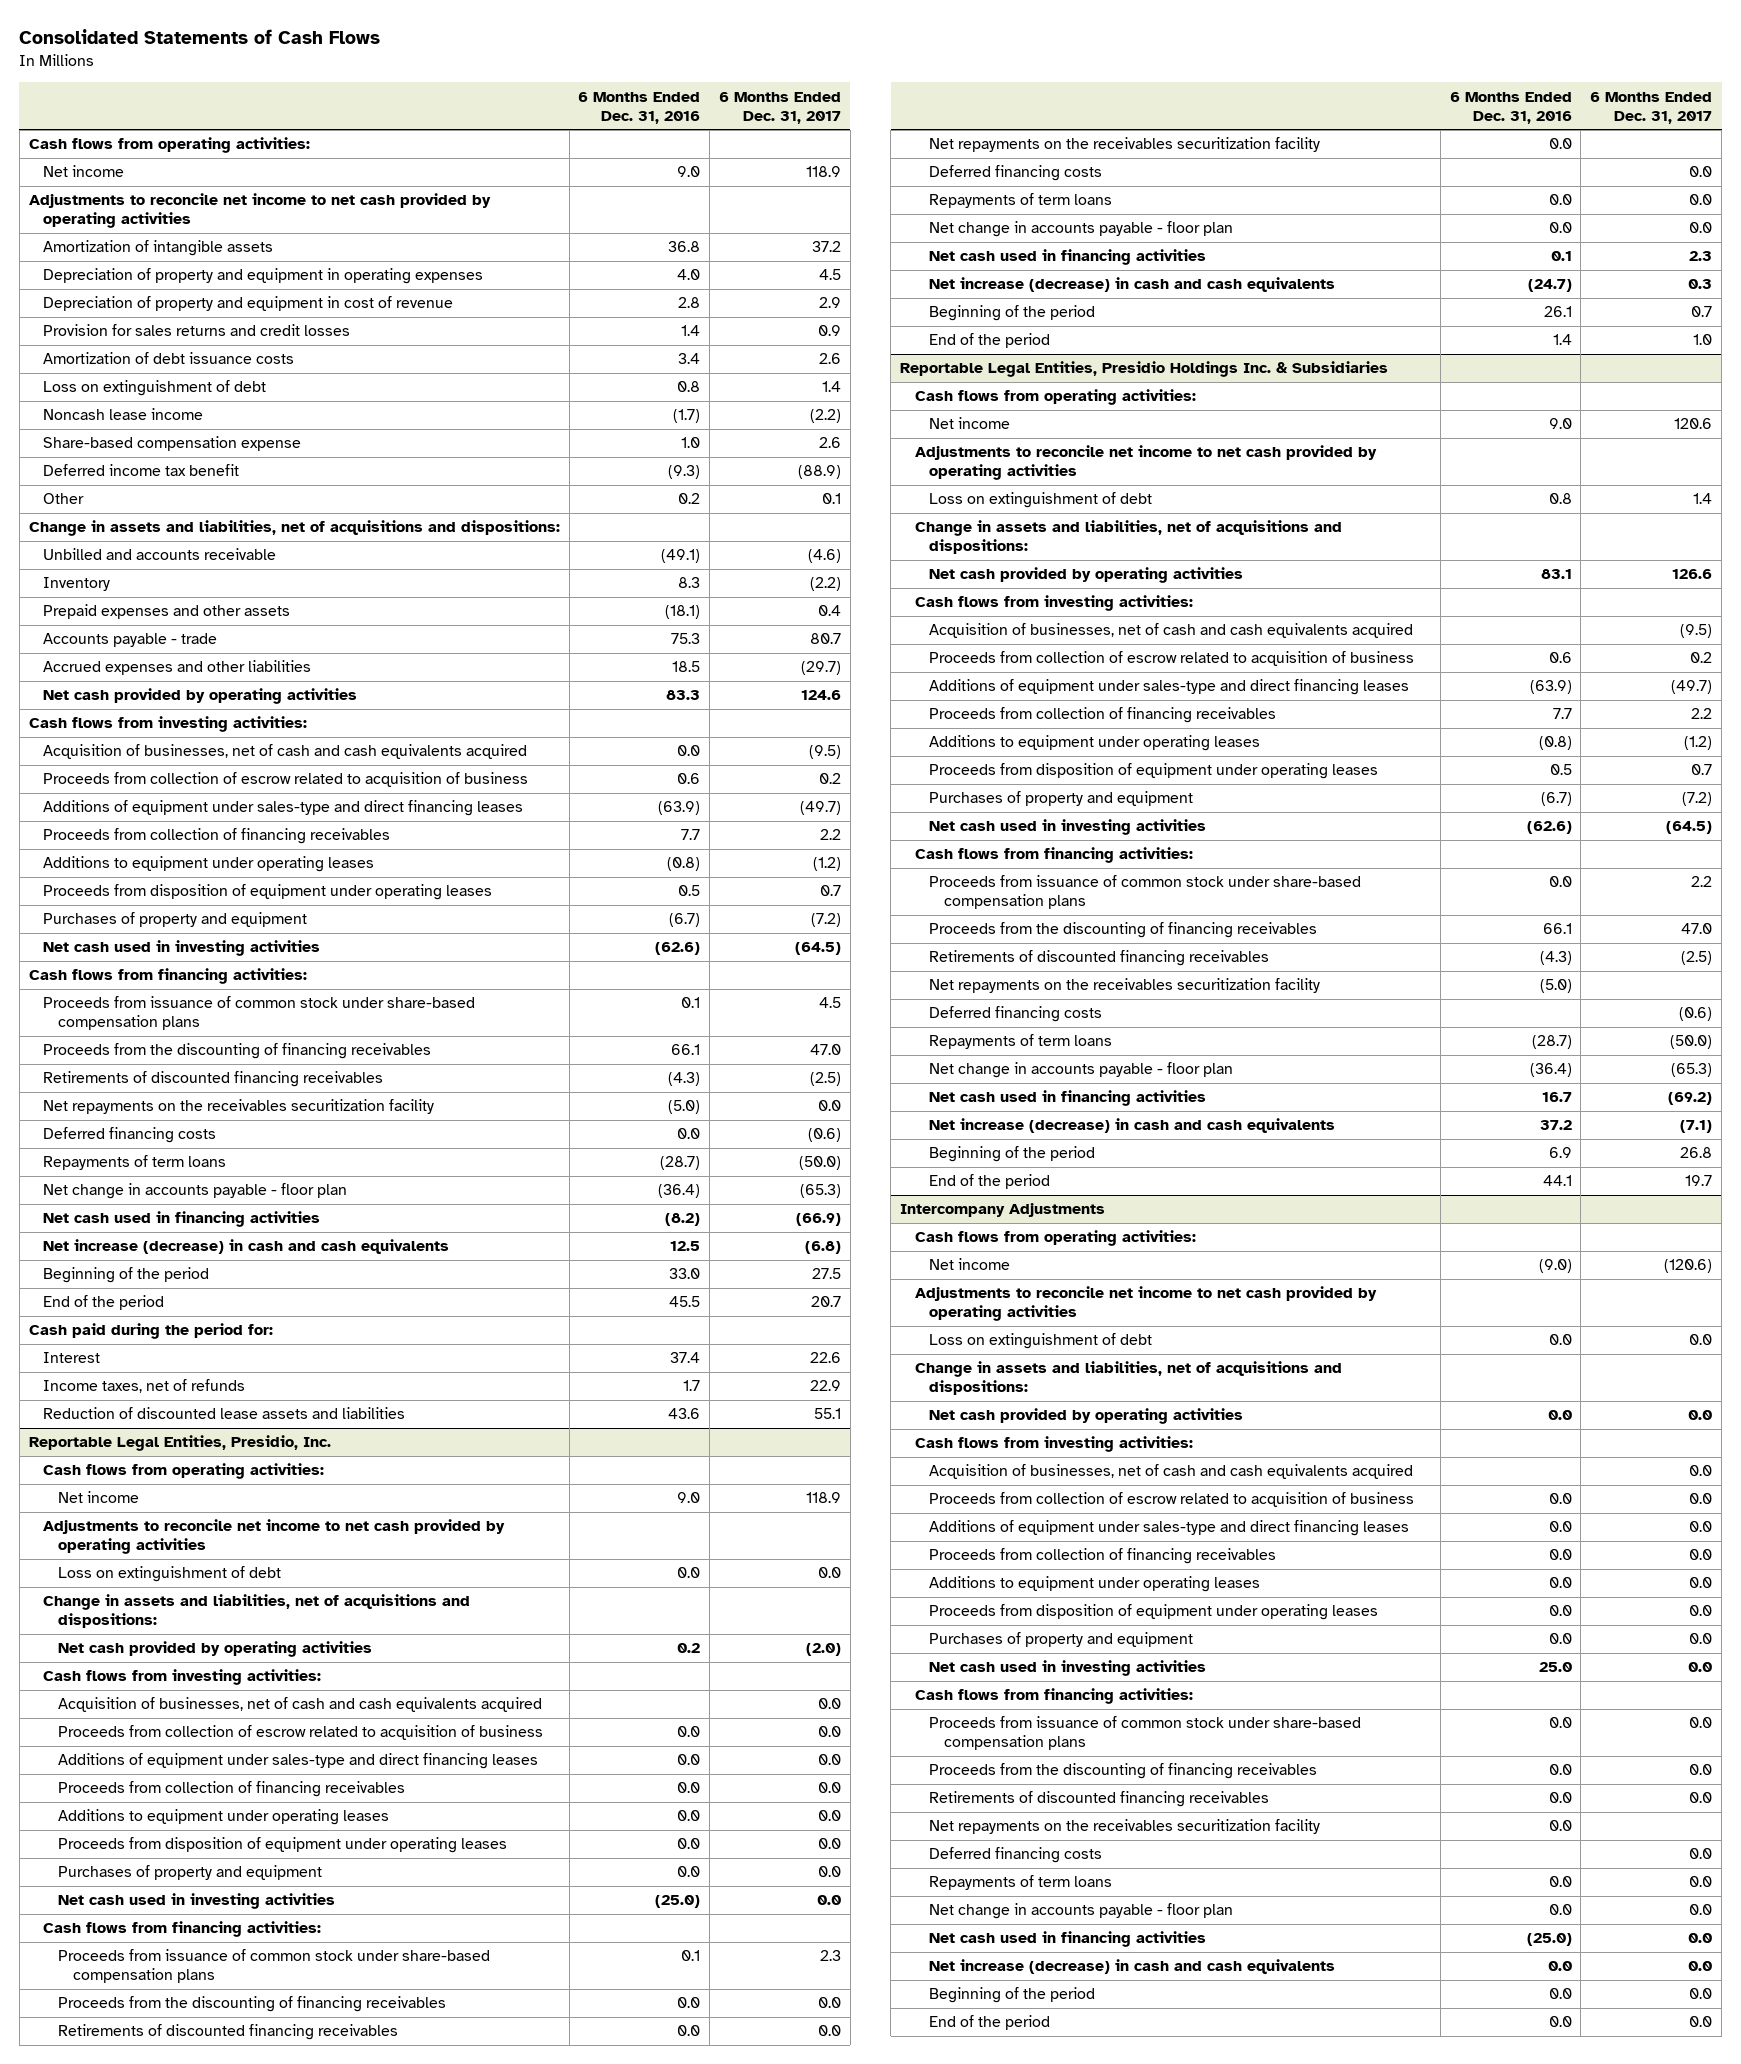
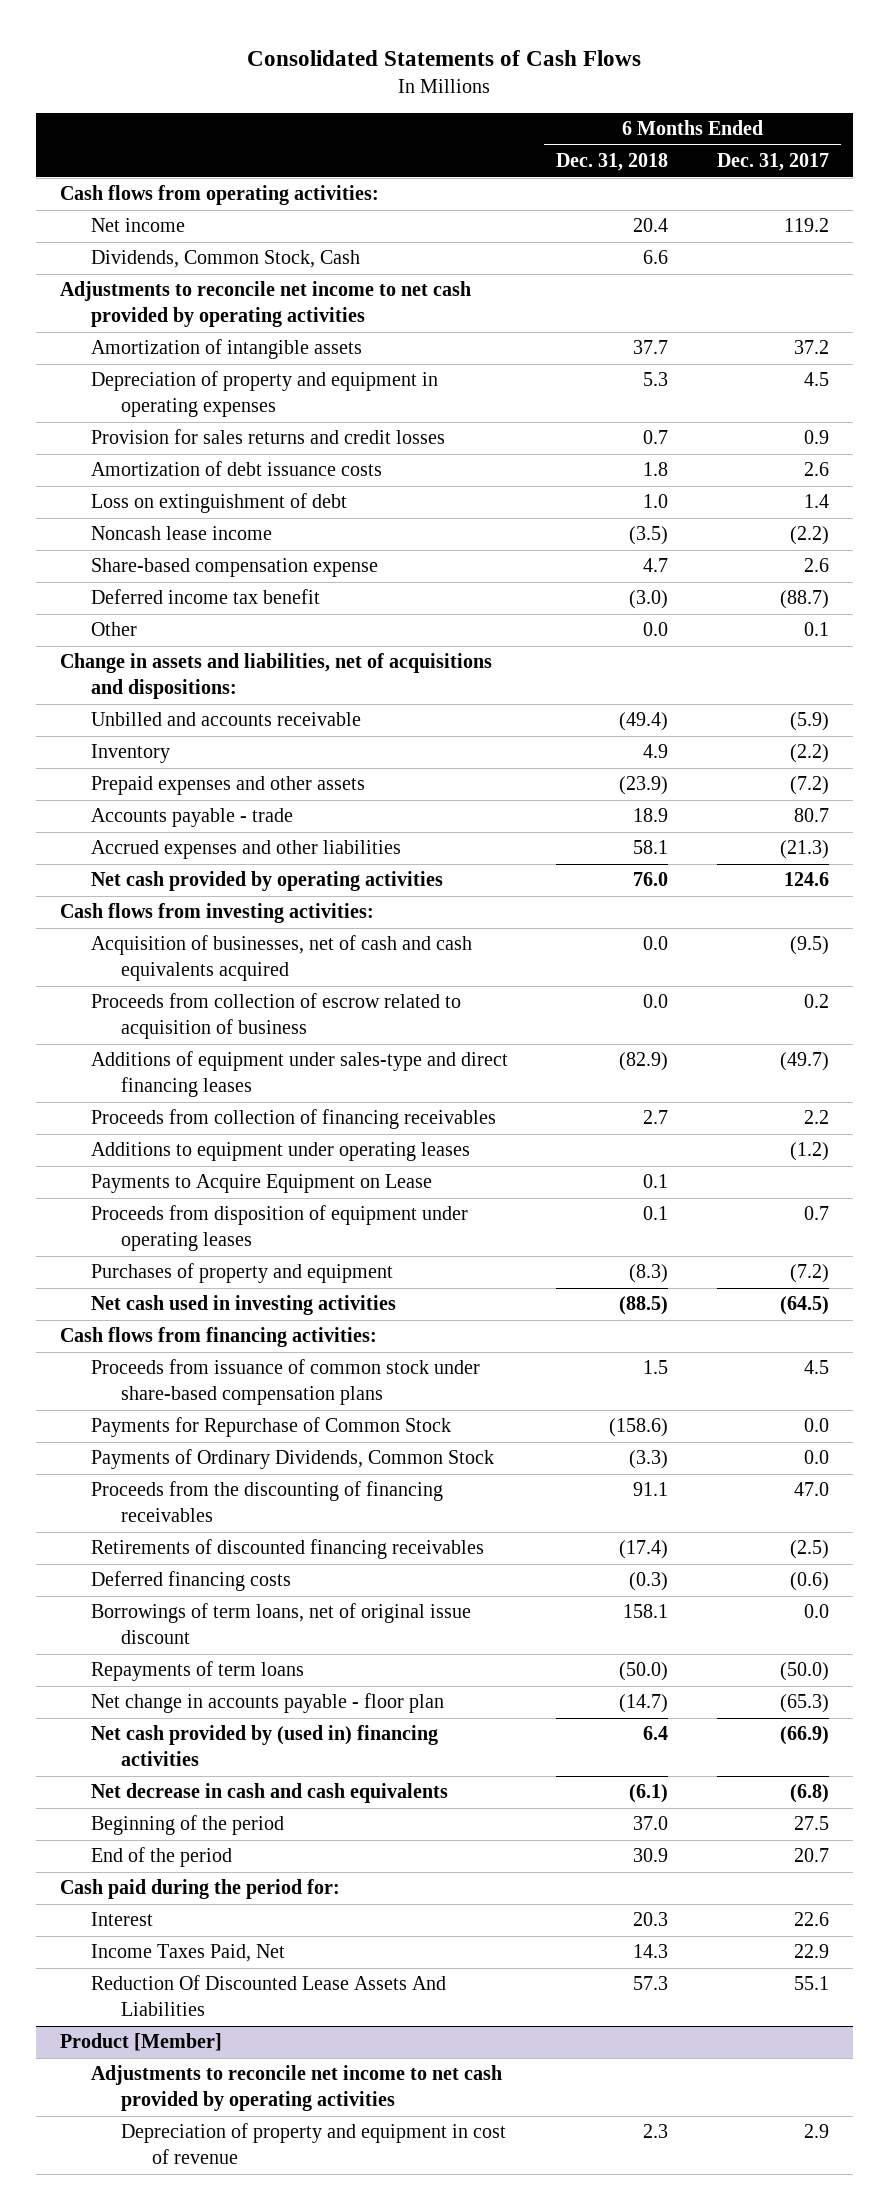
- | 6 Months Ended Dec. 31, 2016 | 6 Months Ended Dec. 31, 2017
+ | 6 Months Ended Dec. 31, 2018 | 6 Months Ended Dec. 31, 2017
- Net income | 9.0 | 118.9
+ Net income | 20.4 | 119.2
+ Dividends, Common Stock, Cash | 6.6 |
- Depreciation of property and equipment in cost of revenue | 2.8 | 2.9
- Deferred income tax benefit | (9.3) | (88.9)
+ Deferred income tax benefit | (3.0) | (88.7)
- Unbilled and accounts receivable | (49.1) | (4.6)
+ Unbilled and accounts receivable | (49.4) | (5.9)
- Prepaid expenses and other assets | (18.1) | 0.4
+ Prepaid expenses and other assets | (23.9) | (7.2)
- Accrued expenses and other liabilities | 18.5 | (29.7)
+ Accrued expenses and other liabilities | 58.1 | (21.3)
+ Payments to Acquire Equipment on Lease | 0.1 |
+ Payments for Repurchase of Common Stock | (158.6) | 0.0
+ Payments of Ordinary Dividends, Common Stock | (3.3) | 0.0
- Net repayments on the receivables securitization facility | (5.0) | 0.0
+ Borrowings of term loans, net of original issue discount | 158.1 | 0.0
- Net cash used in financing activities | (8.2) | (66.9)
- Net increase (decrease) in cash and cash equivalents | 12.5 | (6.8)
+ Net cash provided by (used in) financing activities | 6.4 | (66.9)
+ Net decrease in cash and cash equivalents | (6.1) | (6.8)
- Income taxes, net of refunds | 1.7 | 22.9
- Reduction of discounted lease assets and liabilities | 43.6 | 55.1
- Reportable Legal Entities, Presidio, Inc.
- Cash flows from operating activities:
- Net income | 9.0 | 118.9
- Adjustments to reconcile net income to net cash provided by operating activities
- Loss on extinguishment of debt | 0.0 | 0.0
- Change in assets and liabilities, net of acquisitions and dispositions:
- Net cash provided by operating activities | 0.2 | (2.0)
- Cash flows from investing activities:
- Acquisition of businesses, net of cash and cash equivalents acquired | | 0.0
- Proceeds from collection of escrow related to acquisition of business | 0.0 | 0.0
- Additions of equipment under sales-type and direct financing leases | 0.0 | 0.0
- Proceeds from collection of financing receivables | 0.0 | 0.0
- Additions to equipment under operating leases | 0.0 | 0.0
- Proceeds from disposition of equipment under operating leases | 0.0 | 0.0
- Purchases of property and equipment | 0.0 | 0.0
- Net cash used in investing activities | (25.0) | 0.0
- Cash flows from financing activities:
- Proceeds from issuance of common stock under share-based compensation plans | 0.1 | 2.3
- Proceeds from the discounting of financing receivables | 0.0 | 0.0
- Retirements of discounted financing receivables | 0.0 | 0.0
- Net repayments on the receivables securitization facility | 0.0 |
- Deferred financing costs | | 0.0
- Repayments of term loans | 0.0 | 0.0
- Net change in accounts payable - floor plan | 0.0 | 0.0
- Net cash used in financing activities | 0.1 | 2.3
- Net increase (decrease) in cash and cash equivalents | (24.7) | 0.3
- Beginning of the period | 26.1 | 0.7
- End of the period | 1.4 | 1.0
- Reportable Legal Entities, Presidio Holdings Inc. & Subsidiaries
- Cash flows from operating activities:
- Net income | 9.0 | 120.6
- Adjustments to reconcile net income to net cash provided by operating activities
- Loss on extinguishment of debt | 0.8 | 1.4
- Change in assets and liabilities, net of acquisitions and dispositions:
- Net cash provided by operating activities | 83.1 | 126.6
- Cash flows from investing activities:
- Acquisition of businesses, net of cash and cash equivalents acquired | | (9.5)
- Proceeds from collection of escrow related to acquisition of business | 0.6 | 0.2
- Additions of equipment under sales-type and direct financing leases | (63.9) | (49.7)
- Proceeds from collection of financing receivables | 7.7 | 2.2
- Additions to equipment under operating leases | (0.8) | (1.2)
- Proceeds from disposition of equipment under operating leases | 0.5 | 0.7
- Purchases of property and equipment | (6.7) | (7.2)
- Net cash used in investing activities | (62.6) | (64.5)
- Cash flows from financing activities:
- Proceeds from issuance of common stock under share-based compensation plans | 0.0 | 2.2
- Proceeds from the discounting of financing receivables | 66.1 | 47.0
- Retirements of discounted financing receivables | (4.3) | (2.5)
- Net repayments on the receivables securitization facility | (5.0) |
- Deferred financing costs | | (0.6)
- Repayments of term loans | (28.7) | (50.0)
- Net change in accounts payable - floor plan | (36.4) | (65.3)
- Net cash used in financing activities | 16.7 | (69.2)
- Net increase (decrease) in cash and cash equivalents | 37.2 | (7.1)
- Beginning of the period | 6.9 | 26.8
- End of the period | 44.1 | 19.7
- Intercompany Adjustments
- Cash flows from operating activities:
- Net income | (9.0) | (120.6)
+ Income Taxes Paid, Net | 14.3 | 22.9
+ Reduction Of Discounted Lease Assets And Liabilities | 57.3 | 55.1
+ Product [Member]
- Loss on extinguishment of debt | 0.0 | 0.0
- Change in assets and liabilities, net of acquisitions and dispositions:
- Net cash provided by operating activities | 0.0 | 0.0
- Cash flows from investing activities:
- Acquisition of businesses, net of cash and cash equivalents acquired | | 0.0
- Proceeds from collection of escrow related to acquisition of business | 0.0 | 0.0
- Additions of equipment under sales-type and direct financing leases | 0.0 | 0.0
- Proceeds from collection of financing receivables | 0.0 | 0.0
- Additions to equipment under operating leases | 0.0 | 0.0
- Proceeds from disposition of equipment under operating leases | 0.0 | 0.0
- Purchases of property and equipment | 0.0 | 0.0
- Net cash used in investing activities | 25.0 | 0.0
- Cash flows from financing activities:
- Proceeds from issuance of common stock under share-based compensation plans | 0.0 | 0.0
- Proceeds from the discounting of financing receivables | 0.0 | 0.0
- Retirements of discounted financing receivables | 0.0 | 0.0
- Net repayments on the receivables securitization facility | 0.0 |
- Deferred financing costs | | 0.0
- Repayments of term loans | 0.0 | 0.0
- Net change in accounts payable - floor plan | 0.0 | 0.0
- Net cash used in financing activities | (25.0) | 0.0
- Net increase (decrease) in cash and cash equivalents | 0.0 | 0.0
- Beginning of the period | 0.0 | 0.0
- End of the period | 0.0 | 0.0
+ Depreciation of property and equipment in cost of revenue | 2.3 | 2.9

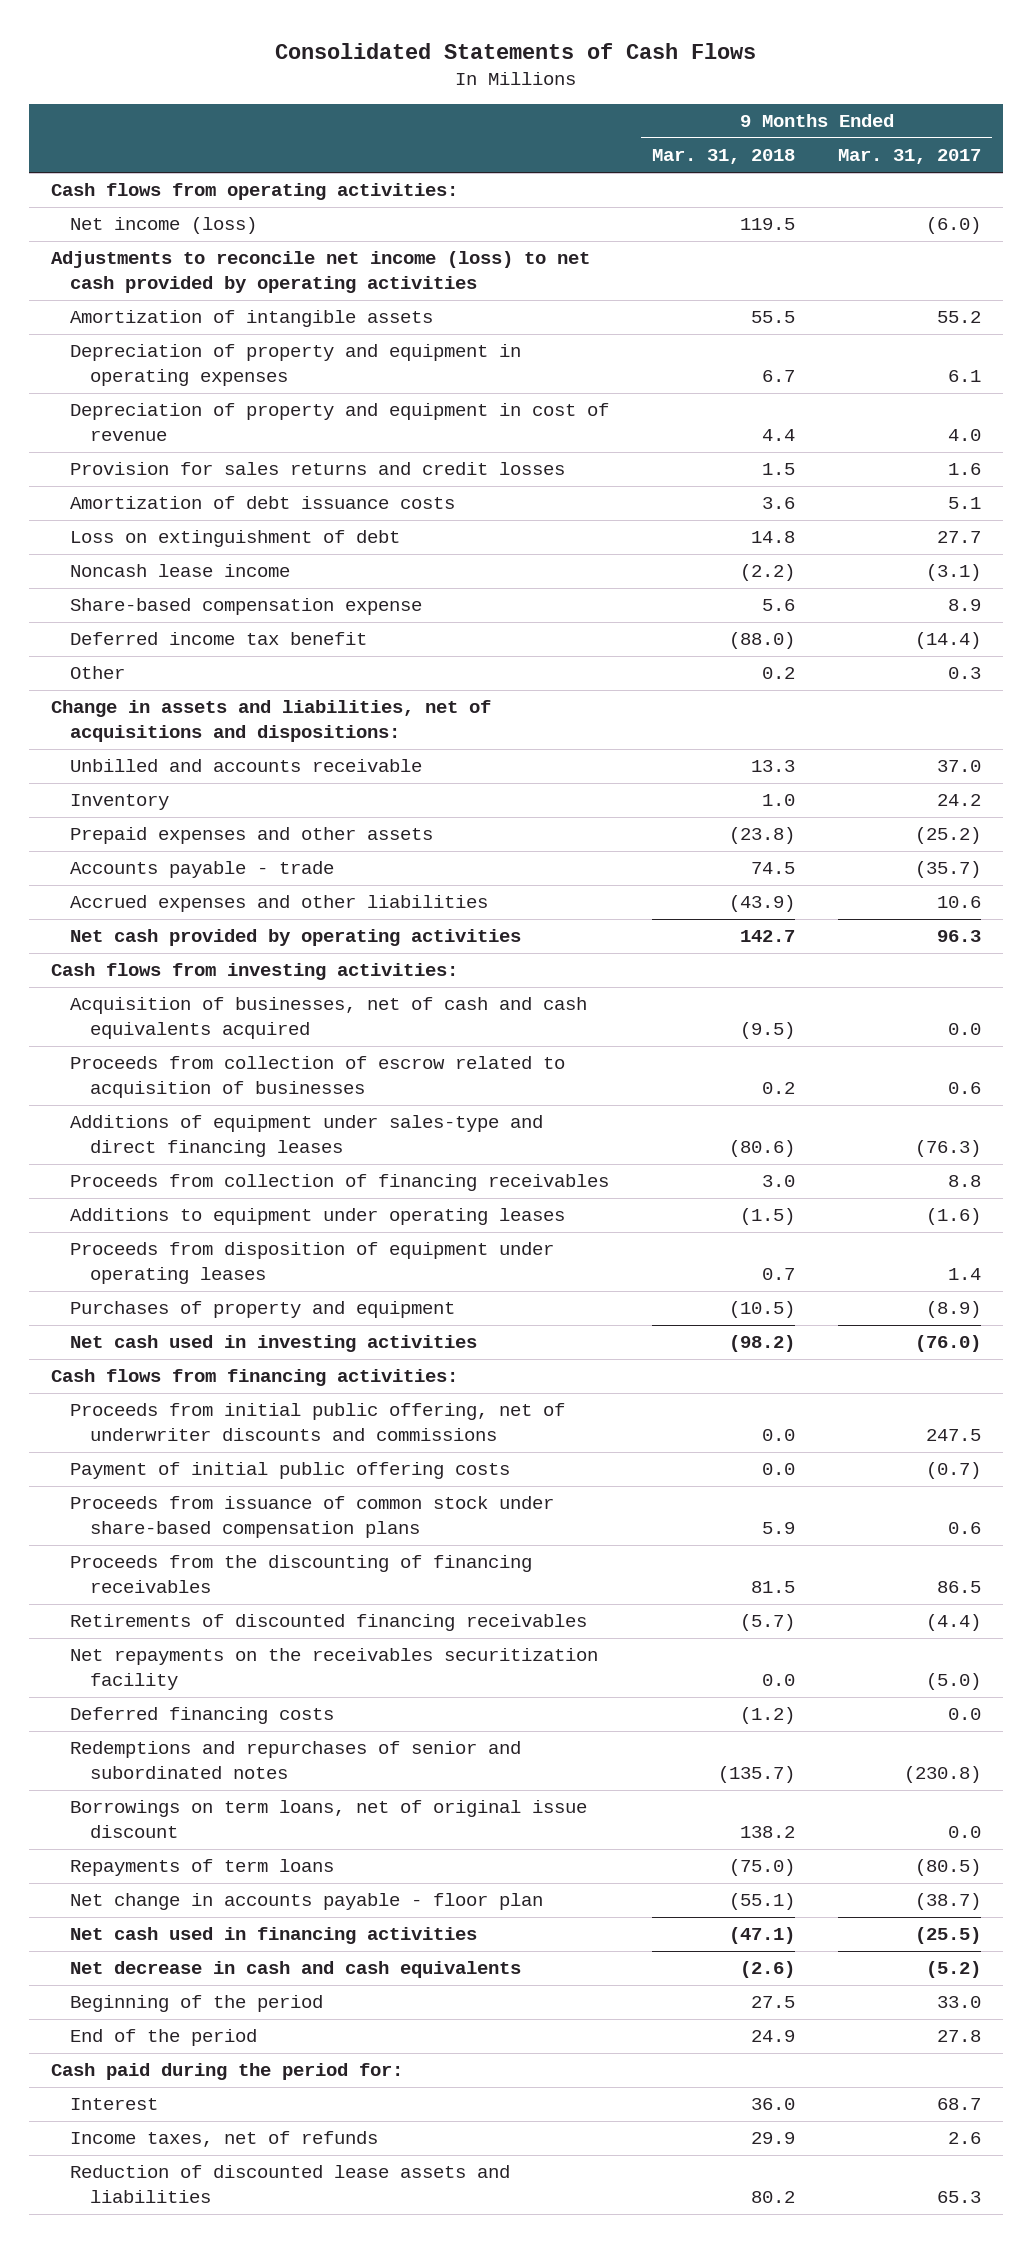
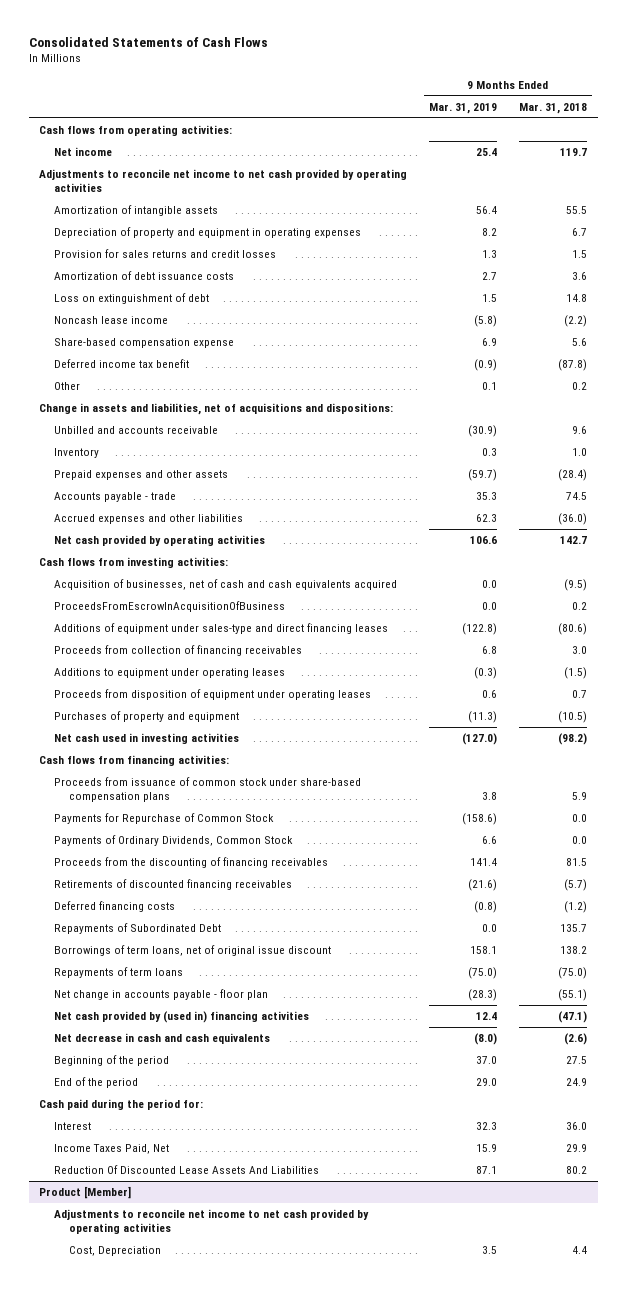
- | 9 Months Ended Mar. 31, 2018 | 9 Months Ended Mar. 31, 2017
+ | 9 Months Ended Mar. 31, 2019 | 9 Months Ended Mar. 31, 2018
- Net income (loss) | 119.5 | (6.0)
- Adjustments to reconcile net income (loss) to net cash provided by operating activities
+ Net income | 25.4 | 119.7
+ Adjustments to reconcile net income to net cash provided by operating activities
- Depreciation of property and equipment in cost of revenue | 4.4 | 4.0
- Deferred income tax benefit | (88.0) | (14.4)
+ Deferred income tax benefit | (0.9) | (87.8)
- Unbilled and accounts receivable | 13.3 | 37.0
+ Unbilled and accounts receivable | (30.9) | 9.6
- Prepaid expenses and other assets | (23.8) | (25.2)
+ Prepaid expenses and other assets | (59.7) | (28.4)
- Accrued expenses and other liabilities | (43.9) | 10.6
+ Accrued expenses and other liabilities | 62.3 | (36.0)
- Proceeds from collection of escrow related to acquisition of businesses | 0.2 | 0.6
+ ProceedsFromEscrowInAcquisitionOfBusiness | 0.0 | 0.2
- Proceeds from initial public offering, net of underwriter discounts and commissions | 0.0 | 247.5
- Payment of initial public offering costs | 0.0 | (0.7)
+ Payments for Repurchase of Common Stock | (158.6) | 0.0
+ Payments of Ordinary Dividends, Common Stock | 6.6 | 0.0
- Net repayments on the receivables securitization facility | 0.0 | (5.0)
- Redemptions and repurchases of senior and subordinated notes | (135.7) | (230.8)
- Borrowings on term loans, net of original issue discount | 138.2 | 0.0
+ Repayments of Subordinated Debt | 0.0 | 135.7
+ Borrowings of term loans, net of original issue discount | 158.1 | 138.2
- Net cash used in financing activities | (47.1) | (25.5)
+ Net cash provided by (used in) financing activities | 12.4 | (47.1)
- Income taxes, net of refunds | 29.9 | 2.6
- Reduction of discounted lease assets and liabilities | 80.2 | 65.3
+ Income Taxes Paid, Net | 15.9 | 29.9
+ Reduction Of Discounted Lease Assets And Liabilities | 87.1 | 80.2
+ Product [Member]
+ Adjustments to reconcile net income to net cash provided by operating activities
+ Cost, Depreciation | 3.5 | 4.4

